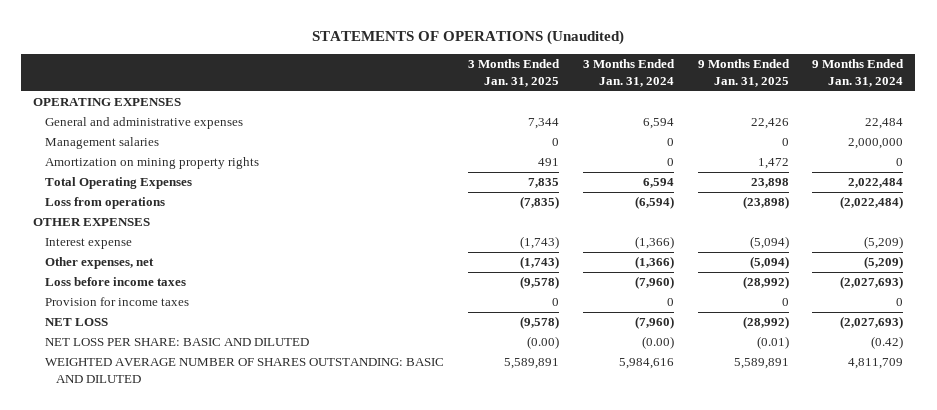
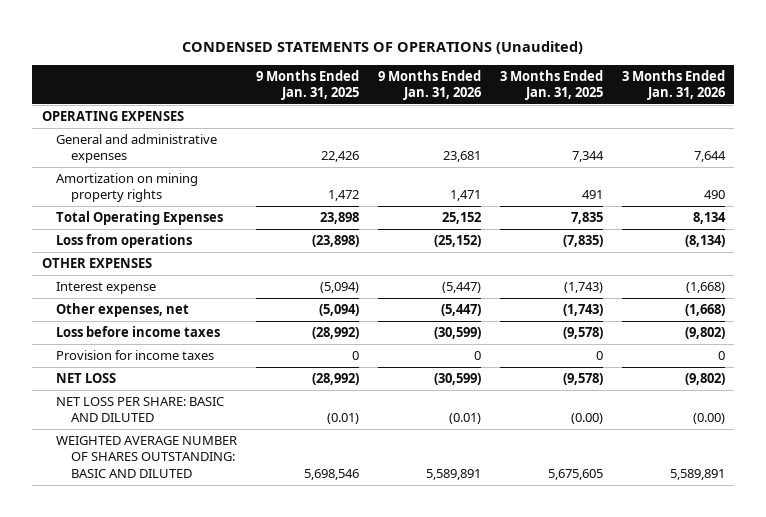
- STATEMENTS OF OPERATIONS (Unaudited)
+ CONDENSED STATEMENTS OF OPERATIONS (Unaudited)
- | 3 Months Ended Jan. 31, 2025 | 3 Months Ended Jan. 31, 2024 | 9 Months Ended Jan. 31, 2025 | 9 Months Ended Jan. 31, 2024
+ | 9 Months Ended Jan. 31, 2025 | 9 Months Ended Jan. 31, 2026 | 3 Months Ended Jan. 31, 2025 | 3 Months Ended Jan. 31, 2026
- Management salaries | 0 | 0 | 0 | 2,000,000
- WEIGHTED AVERAGE NUMBER OF SHARES OUTSTANDING: BASIC AND DILUTED | 5,589,891 | 5,984,616 | 5,589,891 | 4,811,709
+ WEIGHTED AVERAGE NUMBER OF SHARES OUTSTANDING: BASIC AND DILUTED | 5,698,546 | 5,589,891 | 5,675,605 | 5,589,891

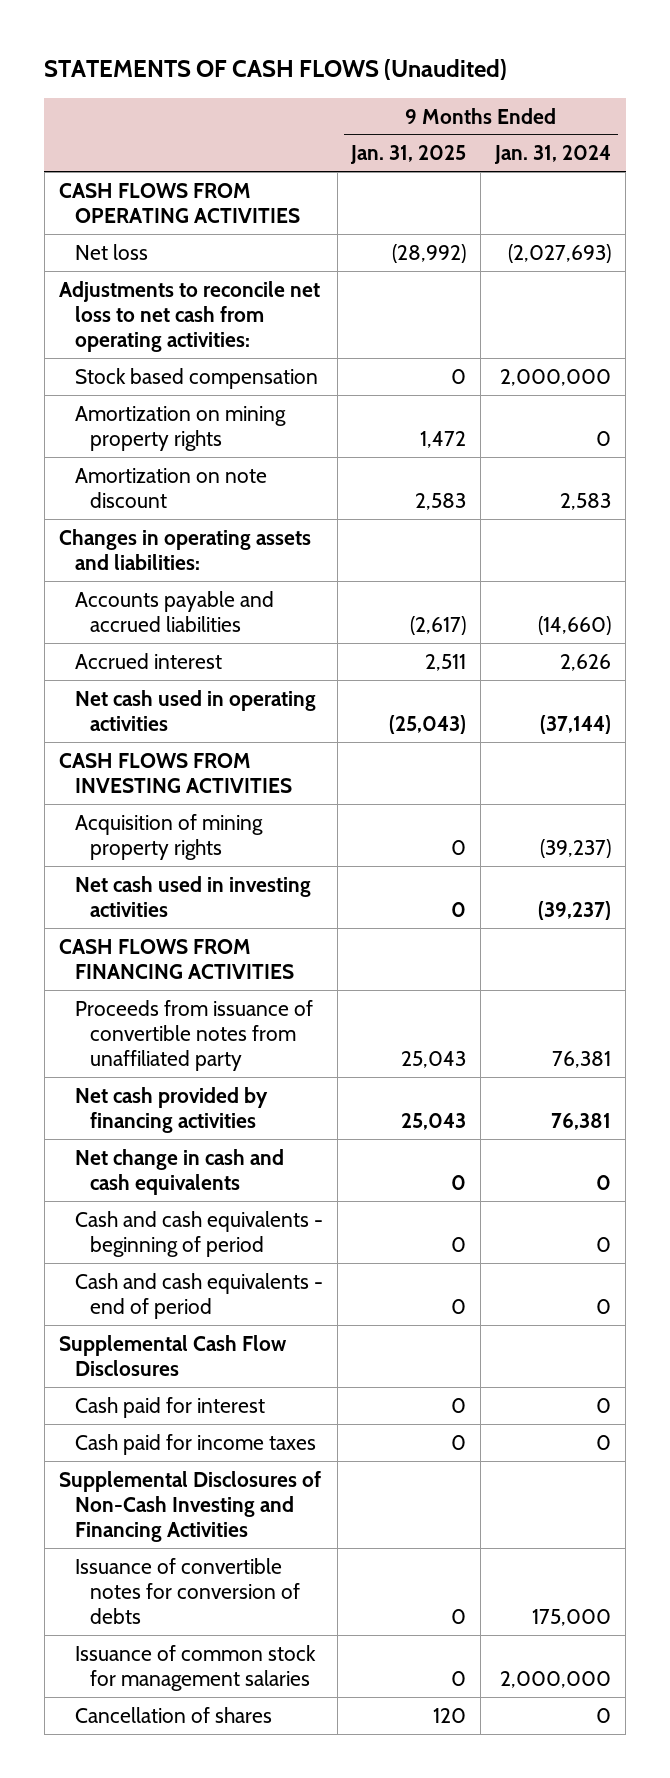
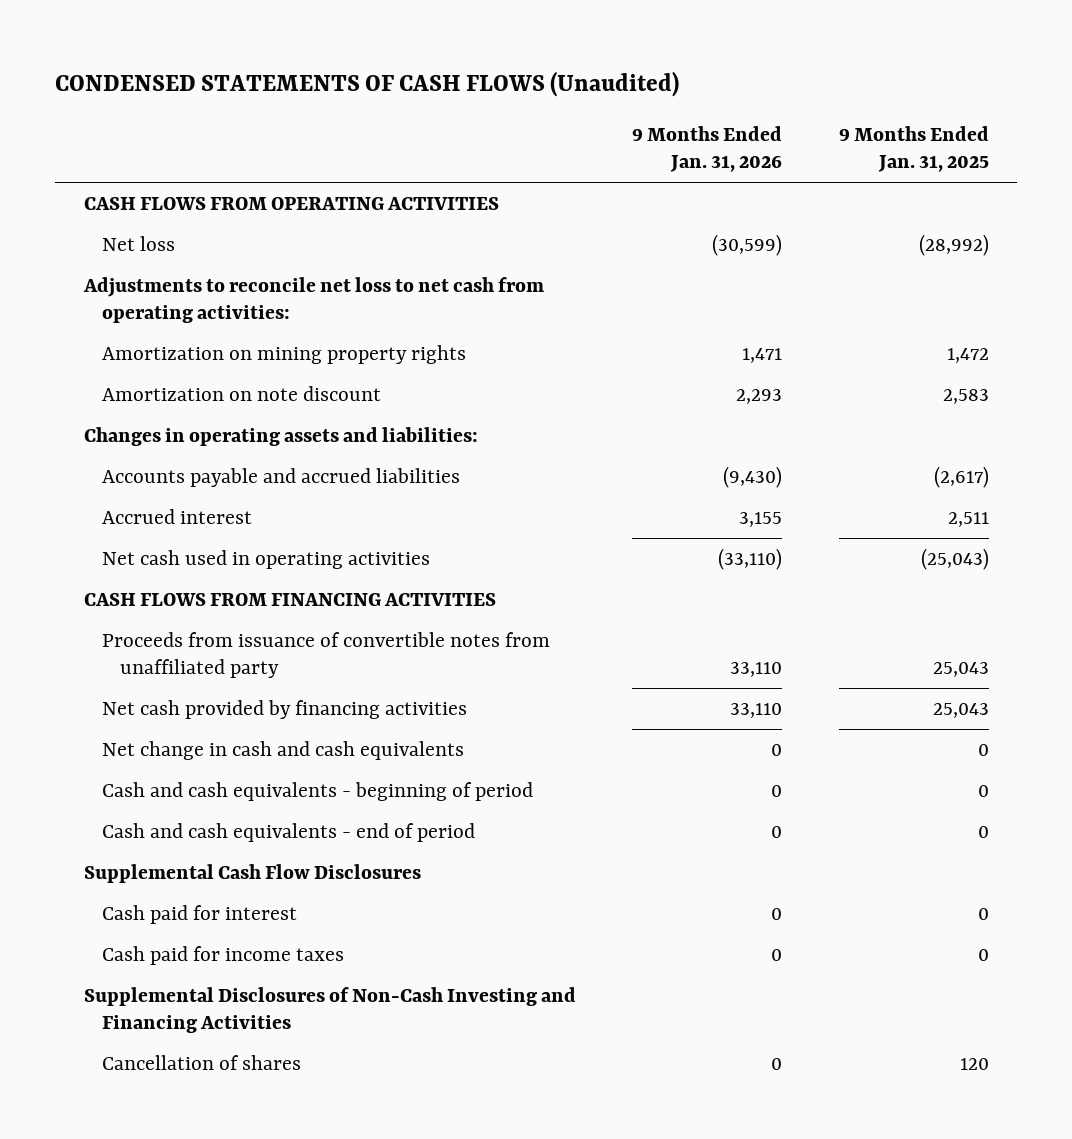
- STATEMENTS OF CASH FLOWS (Unaudited)
+ CONDENSED STATEMENTS OF CASH FLOWS (Unaudited)
- | 9 Months Ended Jan. 31, 2025 | 9 Months Ended Jan. 31, 2024
+ | 9 Months Ended Jan. 31, 2026 | 9 Months Ended Jan. 31, 2025
- Stock based compensation | 0 | 2,000,000
- CASH FLOWS FROM INVESTING ACTIVITIES
- Acquisition of mining property rights | 0 | (39,237)
- Net cash used in investing activities | 0 | (39,237)
- Issuance of convertible notes for conversion of debts | 0 | 175,000
- Issuance of common stock for management salaries | 0 | 2,000,000

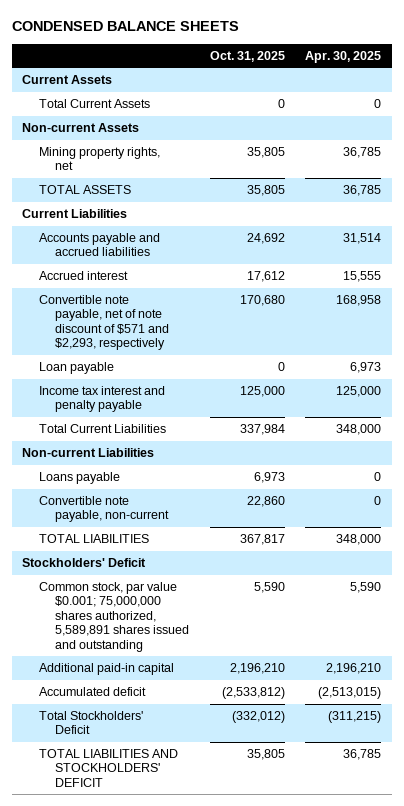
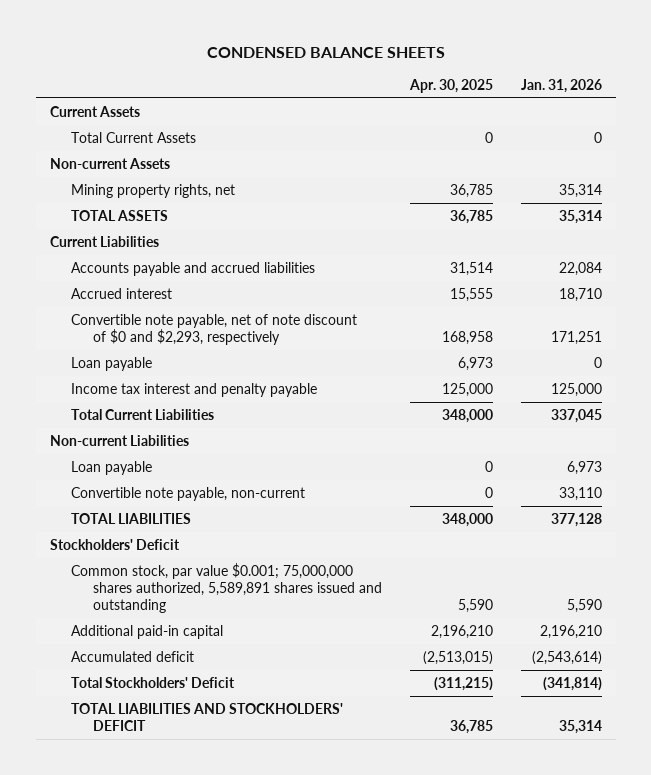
- | Oct. 31, 2025 | Apr. 30, 2025
+ | Apr. 30, 2025 | Jan. 31, 2026
- Convertible note payable, net of note discount of $571 and $2,293, respectively | 170,680 | 168,958
+ Convertible note payable, net of note discount of $0 and $2,293, respectively | 168,958 | 171,251
- Loans payable | 6,973 | 0
+ Loan payable | 0 | 6,973

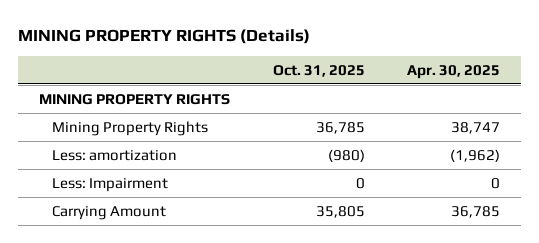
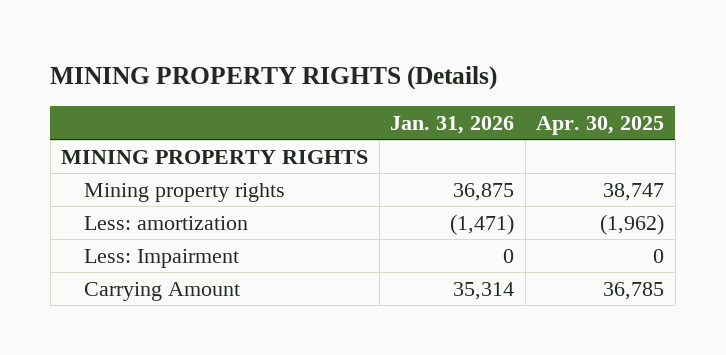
- | Oct. 31, 2025 | Apr. 30, 2025
+ | Jan. 31, 2026 | Apr. 30, 2025
- Mining Property Rights | 36,785 | 38,747
+ Mining property rights | 36,875 | 38,747

